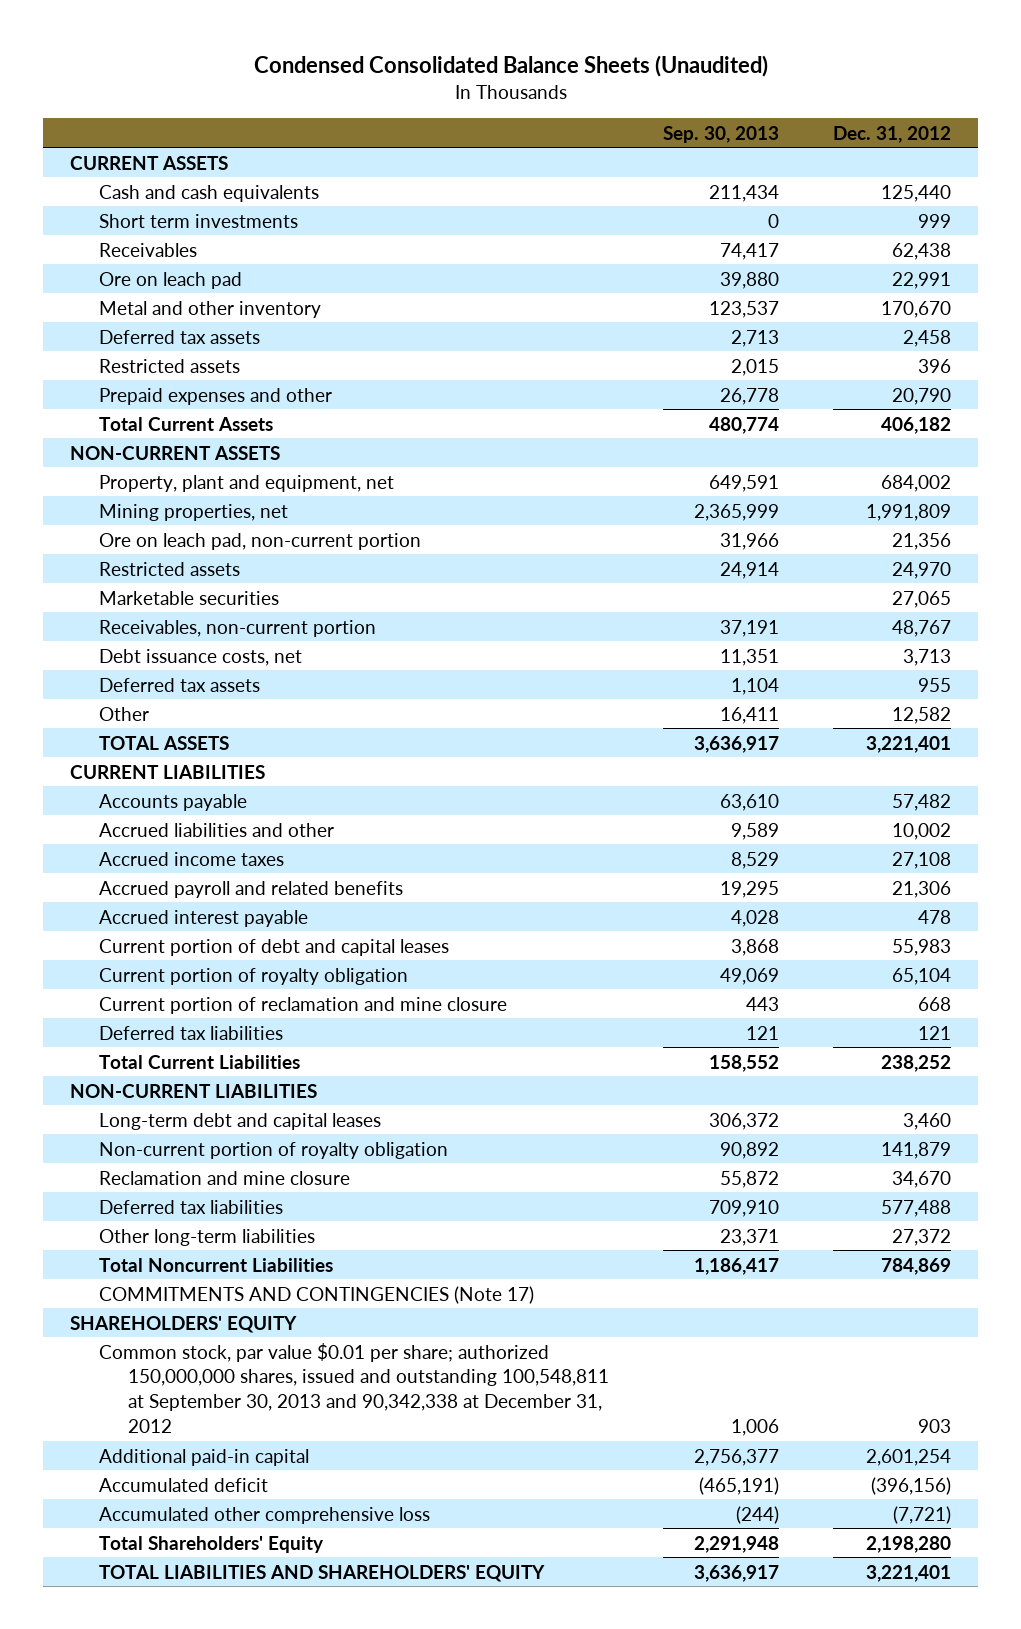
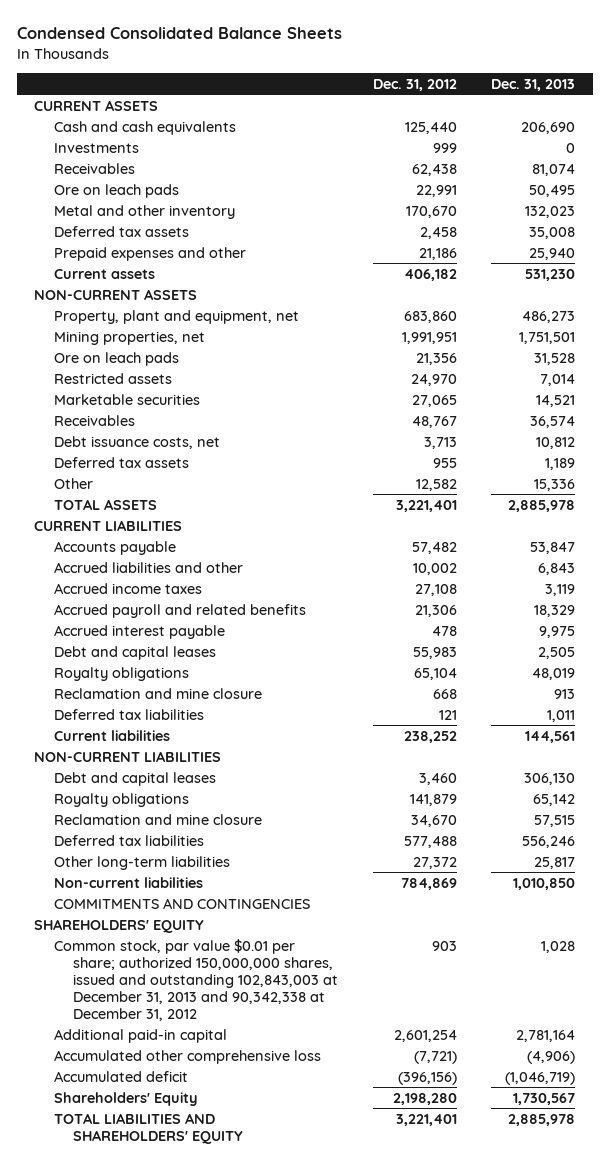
- Condensed Consolidated Balance Sheets (Unaudited)
+ Condensed Consolidated Balance Sheets
- | Sep. 30, 2013 | Dec. 31, 2012
+ | Dec. 31, 2012 | Dec. 31, 2013
- Short term investments | 0 | 999
+ Investments | 999 | 0
- Ore on leach pad | 39,880 | 22,991
+ Ore on leach pads | 22,991 | 50,495
- Restricted assets | 2,015 | 396
- Prepaid expenses and other | 26,778 | 20,790
- Total Current Assets | 480,774 | 406,182
+ Prepaid expenses and other | 21,186 | 25,940
+ Current assets | 406,182 | 531,230
- Property, plant and equipment, net | 649,591 | 684,002
- Mining properties, net | 2,365,999 | 1,991,809
- Ore on leach pad, non-current portion | 31,966 | 21,356
+ Property, plant and equipment, net | 683,860 | 486,273
+ Mining properties, net | 1,991,951 | 1,751,501
+ Ore on leach pads | 21,356 | 31,528
- Receivables, non-current portion | 37,191 | 48,767
+ Receivables | 48,767 | 36,574
- Current portion of debt and capital leases | 3,868 | 55,983
- Current portion of royalty obligation | 49,069 | 65,104
- Current portion of reclamation and mine closure | 443 | 668
+ Debt and capital leases | 55,983 | 2,505
+ Royalty obligations | 65,104 | 48,019
+ Reclamation and mine closure | 668 | 913
- Total Current Liabilities | 158,552 | 238,252
+ Current liabilities | 238,252 | 144,561
- Long-term debt and capital leases | 306,372 | 3,460
- Non-current portion of royalty obligation | 90,892 | 141,879
+ Debt and capital leases | 3,460 | 306,130
+ Royalty obligations | 141,879 | 65,142
- Total Noncurrent Liabilities | 1,186,417 | 784,869
- COMMITMENTS AND CONTINGENCIES (Note 17)
+ Non-current liabilities | 784,869 | 1,010,850
+ COMMITMENTS AND CONTINGENCIES
- Common stock, par value $0.01 per share; authorized 150,000,000 shares, issued and outstanding 100,548,811 at September 30, 2013 and 90,342,338 at December 31, 2012 | 1,006 | 903
+ Common stock, par value $0.01 per share; authorized 150,000,000 shares, issued and outstanding 102,843,003 at December 31, 2013 and 90,342,338 at December 31, 2012 | 903 | 1,028
- Total Shareholders' Equity | 2,291,948 | 2,198,280
moved down: Accumulated deficit | (396,156) | (1,046,719)
+ Shareholders' Equity | 2,198,280 | 1,730,567

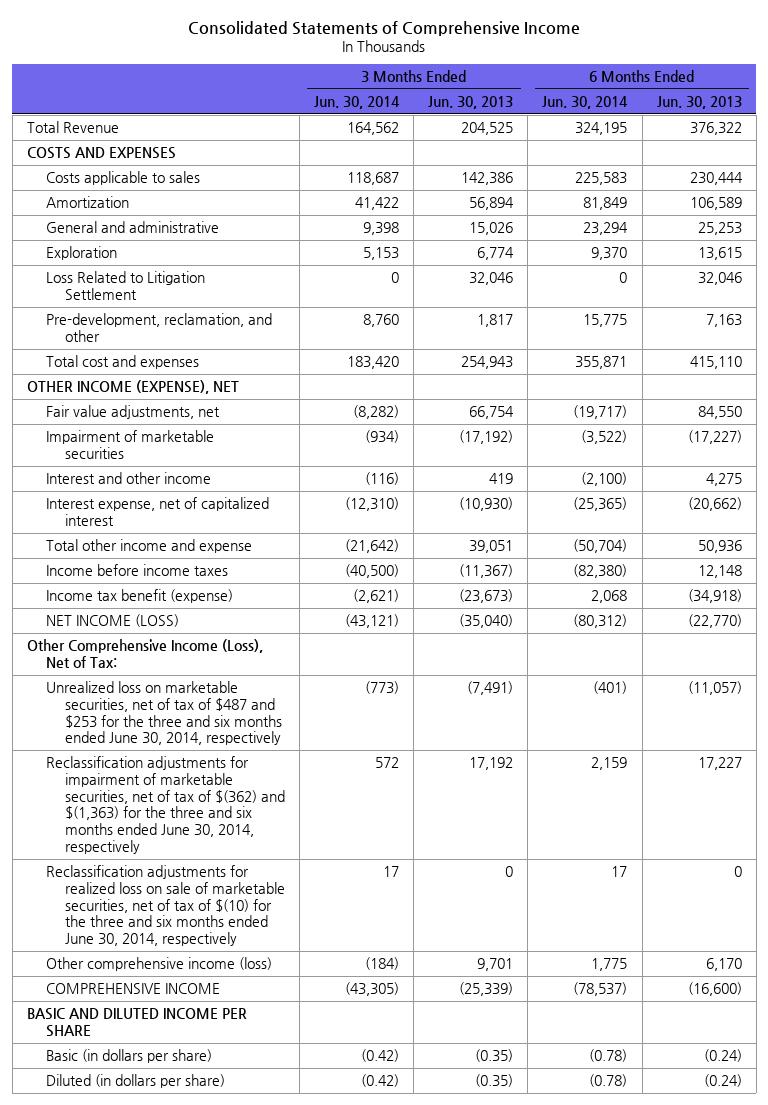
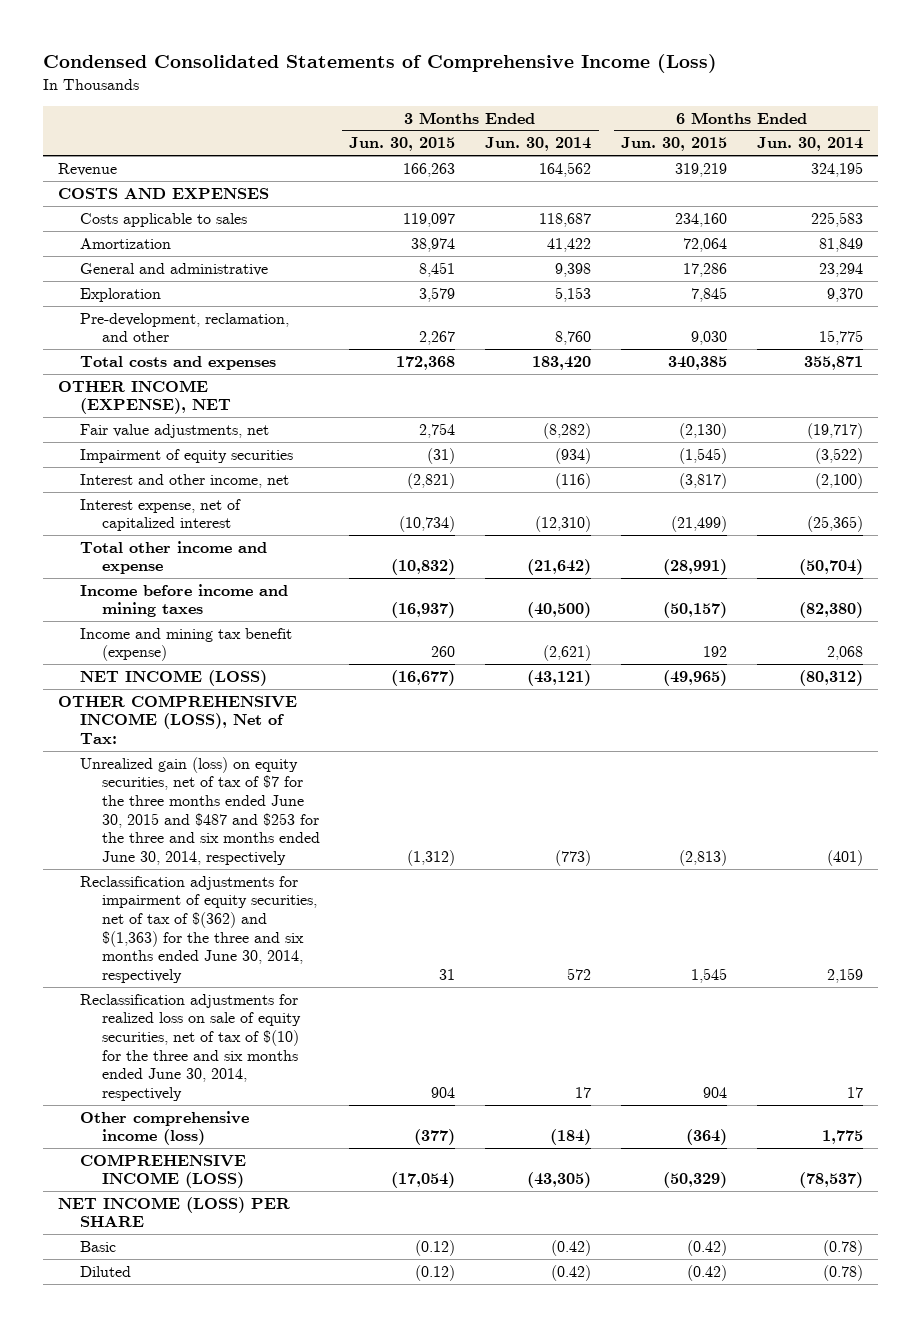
- Consolidated Statements of Comprehensive Income
+ Condensed Consolidated Statements of Comprehensive Income (Loss)
- | 3 Months Ended Jun. 30, 2014 | 3 Months Ended Jun. 30, 2013 | 6 Months Ended Jun. 30, 2014 | 6 Months Ended Jun. 30, 2013
+ | 3 Months Ended Jun. 30, 2015 | 3 Months Ended Jun. 30, 2014 | 6 Months Ended Jun. 30, 2015 | 6 Months Ended Jun. 30, 2014
- Total Revenue | 164,562 | 204,525 | 324,195 | 376,322
+ Revenue | 166,263 | 164,562 | 319,219 | 324,195
- Loss Related to Litigation Settlement | 0 | 32,046 | 0 | 32,046
- Total cost and expenses | 183,420 | 254,943 | 355,871 | 415,110
+ Total costs and expenses | 172,368 | 183,420 | 340,385 | 355,871
- Impairment of marketable securities | (934) | (17,192) | (3,522) | (17,227)
- Interest and other income | (116) | 419 | (2,100) | 4,275
+ Impairment of equity securities | (31) | (934) | (1,545) | (3,522)
+ Interest and other income, net | (2,821) | (116) | (3,817) | (2,100)
- Income before income taxes | (40,500) | (11,367) | (82,380) | 12,148
- Income tax benefit (expense) | (2,621) | (23,673) | 2,068 | (34,918)
+ Income before income and mining taxes | (16,937) | (40,500) | (50,157) | (82,380)
+ Income and mining tax benefit (expense) | 260 | (2,621) | 192 | 2,068
- Other Comprehensive Income (Loss), Net of Tax:
- Unrealized loss on marketable securities, net of tax of $487 and $253 for the three and six months ended June 30, 2014, respectively | (773) | (7,491) | (401) | (11,057)
- Reclassification adjustments for impairment of marketable securities, net of tax of $(362) and $(1,363) for the three and six months ended June 30, 2014, respectively | 572 | 17,192 | 2,159 | 17,227
- Reclassification adjustments for realized loss on sale of marketable securities, net of tax of $(10) for the three and six months ended June 30, 2014, respectively | 17 | 0 | 17 | 0
+ OTHER COMPREHENSIVE INCOME (LOSS), Net of Tax:
+ Unrealized gain (loss) on equity securities, net of tax of $7 for the three months ended June 30, 2015 and $487 and $253 for the three and six months ended June 30, 2014, respectively | (1,312) | (773) | (2,813) | (401)
+ Reclassification adjustments for impairment of equity securities, net of tax of $(362) and $(1,363) for the three and six months ended June 30, 2014, respectively | 31 | 572 | 1,545 | 2,159
+ Reclassification adjustments for realized loss on sale of equity securities, net of tax of $(10) for the three and six months ended June 30, 2014, respectively | 904 | 17 | 904 | 17
- COMPREHENSIVE INCOME | (43,305) | (25,339) | (78,537) | (16,600)
- BASIC AND DILUTED INCOME PER SHARE
- Basic (in dollars per share) | (0.42) | (0.35) | (0.78) | (0.24)
- Diluted (in dollars per share) | (0.42) | (0.35) | (0.78) | (0.24)
+ COMPREHENSIVE INCOME (LOSS) | (17,054) | (43,305) | (50,329) | (78,537)
+ NET INCOME (LOSS) PER SHARE
+ Basic | (0.12) | (0.42) | (0.42) | (0.78)
+ Diluted | (0.12) | (0.42) | (0.42) | (0.78)

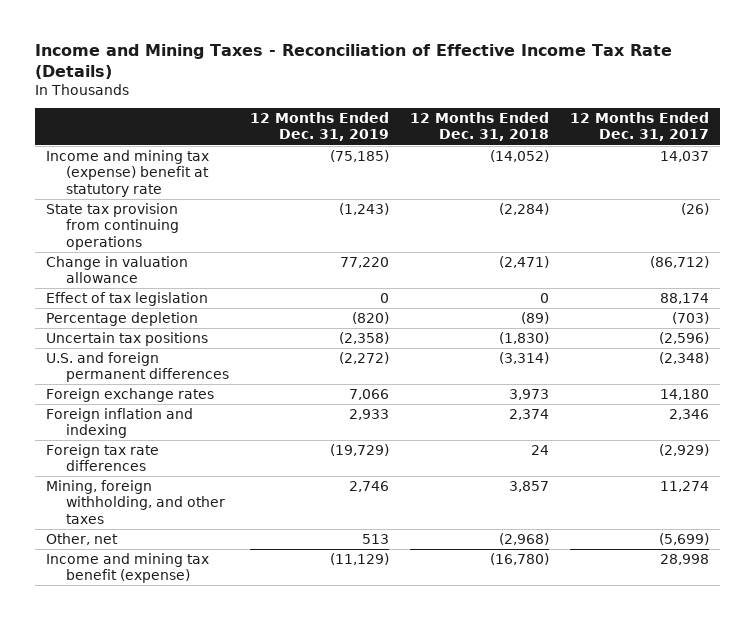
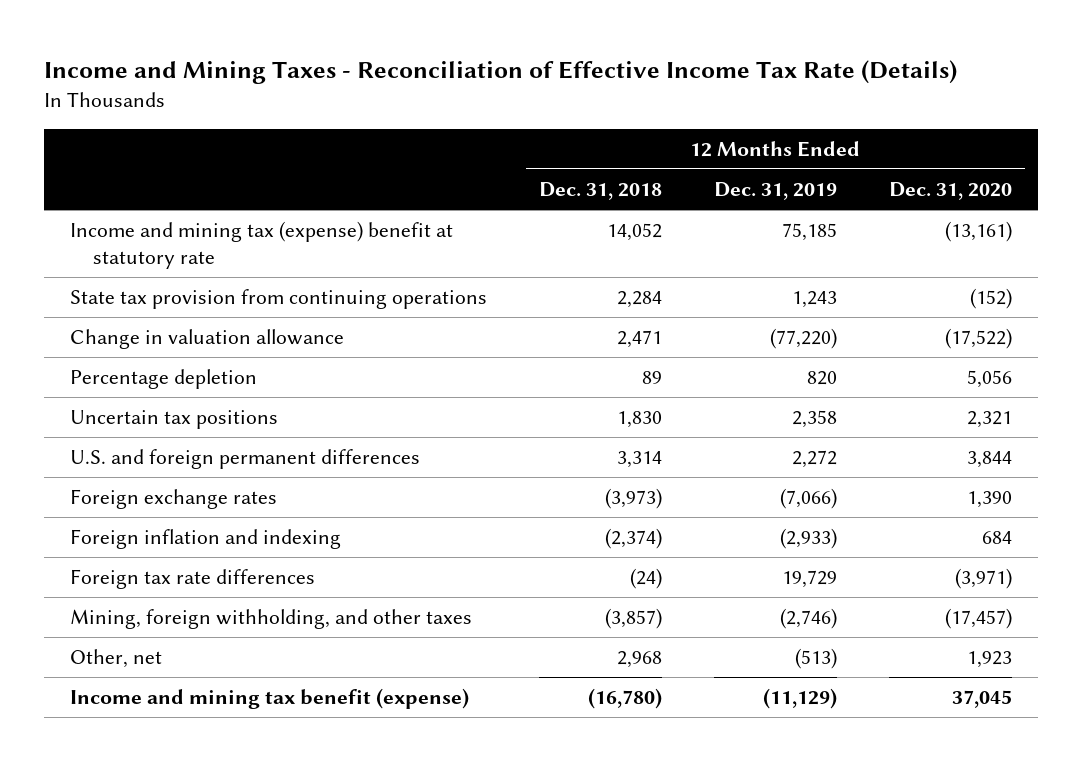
- | 12 Months Ended Dec. 31, 2019 | 12 Months Ended Dec. 31, 2018 | 12 Months Ended Dec. 31, 2017
+ | 12 Months Ended Dec. 31, 2018 | 12 Months Ended Dec. 31, 2019 | 12 Months Ended Dec. 31, 2020
- Income and mining tax (expense) benefit at statutory rate | (75,185) | (14,052) | 14,037
- State tax provision from continuing operations | (1,243) | (2,284) | (26)
- Change in valuation allowance | 77,220 | (2,471) | (86,712)
- Effect of tax legislation | 0 | 0 | 88,174
- Percentage depletion | (820) | (89) | (703)
- Uncertain tax positions | (2,358) | (1,830) | (2,596)
- U.S. and foreign permanent differences | (2,272) | (3,314) | (2,348)
- Foreign exchange rates | 7,066 | 3,973 | 14,180
- Foreign inflation and indexing | 2,933 | 2,374 | 2,346
- Foreign tax rate differences | (19,729) | 24 | (2,929)
- Mining, foreign withholding, and other taxes | 2,746 | 3,857 | 11,274
- Other, net | 513 | (2,968) | (5,699)
+ Income and mining tax (expense) benefit at statutory rate | 14,052 | 75,185 | (13,161)
+ State tax provision from continuing operations | 2,284 | 1,243 | (152)
+ Change in valuation allowance | 2,471 | (77,220) | (17,522)
+ Percentage depletion | 89 | 820 | 5,056
+ Uncertain tax positions | 1,830 | 2,358 | 2,321
+ U.S. and foreign permanent differences | 3,314 | 2,272 | 3,844
+ Foreign exchange rates | (3,973) | (7,066) | 1,390
+ Foreign inflation and indexing | (2,374) | (2,933) | 684
+ Foreign tax rate differences | (24) | 19,729 | (3,971)
+ Mining, foreign withholding, and other taxes | (3,857) | (2,746) | (17,457)
+ Other, net | 2,968 | (513) | 1,923

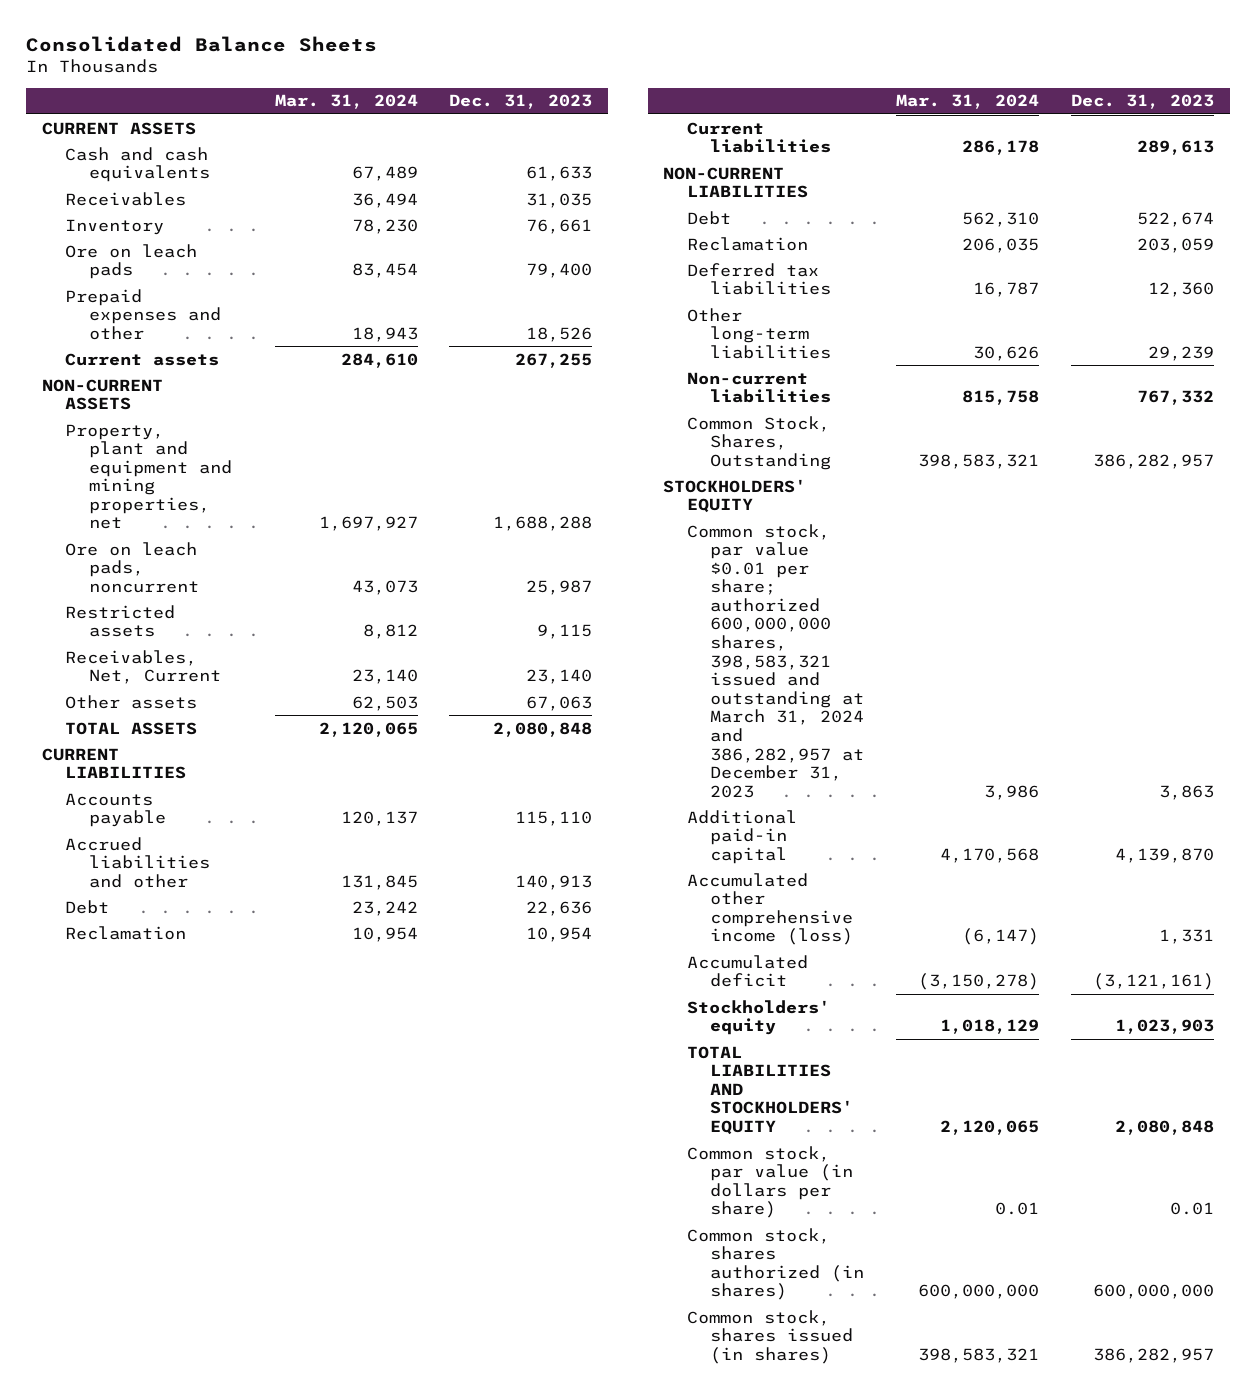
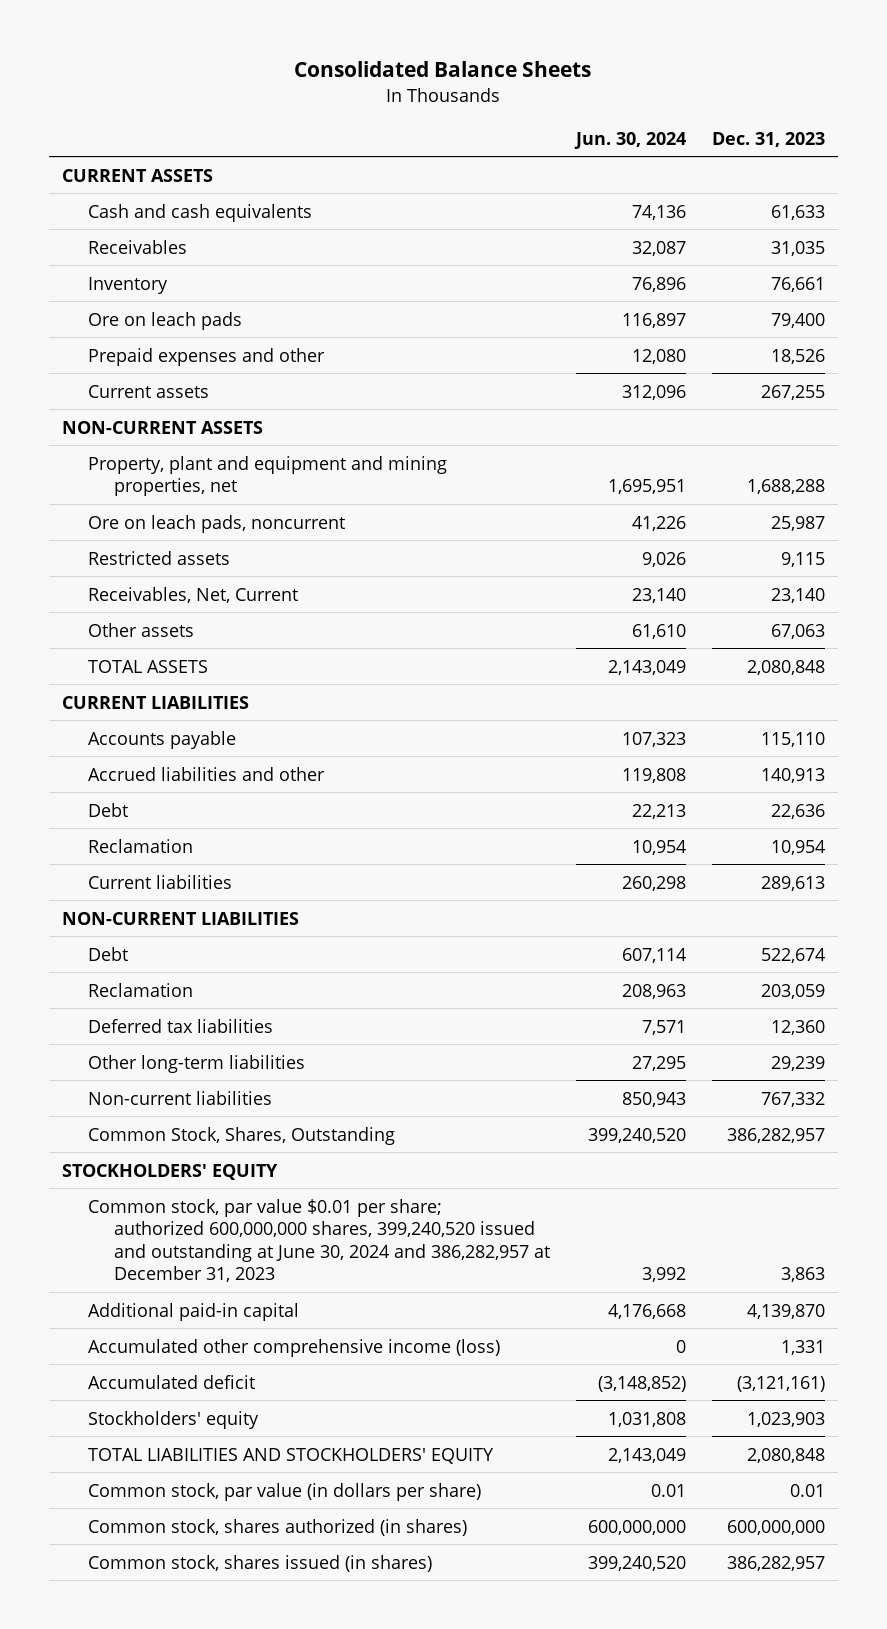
- | Mar. 31, 2024 | Dec. 31, 2023
+ | Jun. 30, 2024 | Dec. 31, 2023
- Common stock, par value $0.01 per share; authorized 600,000,000 shares, 398,583,321 issued and outstanding at March 31, 2024 and 386,282,957 at December 31, 2023 | 3,986 | 3,863
+ Common stock, par value $0.01 per share; authorized 600,000,000 shares, 399,240,520 issued and outstanding at June 30, 2024 and 386,282,957 at December 31, 2023 | 3,992 | 3,863

